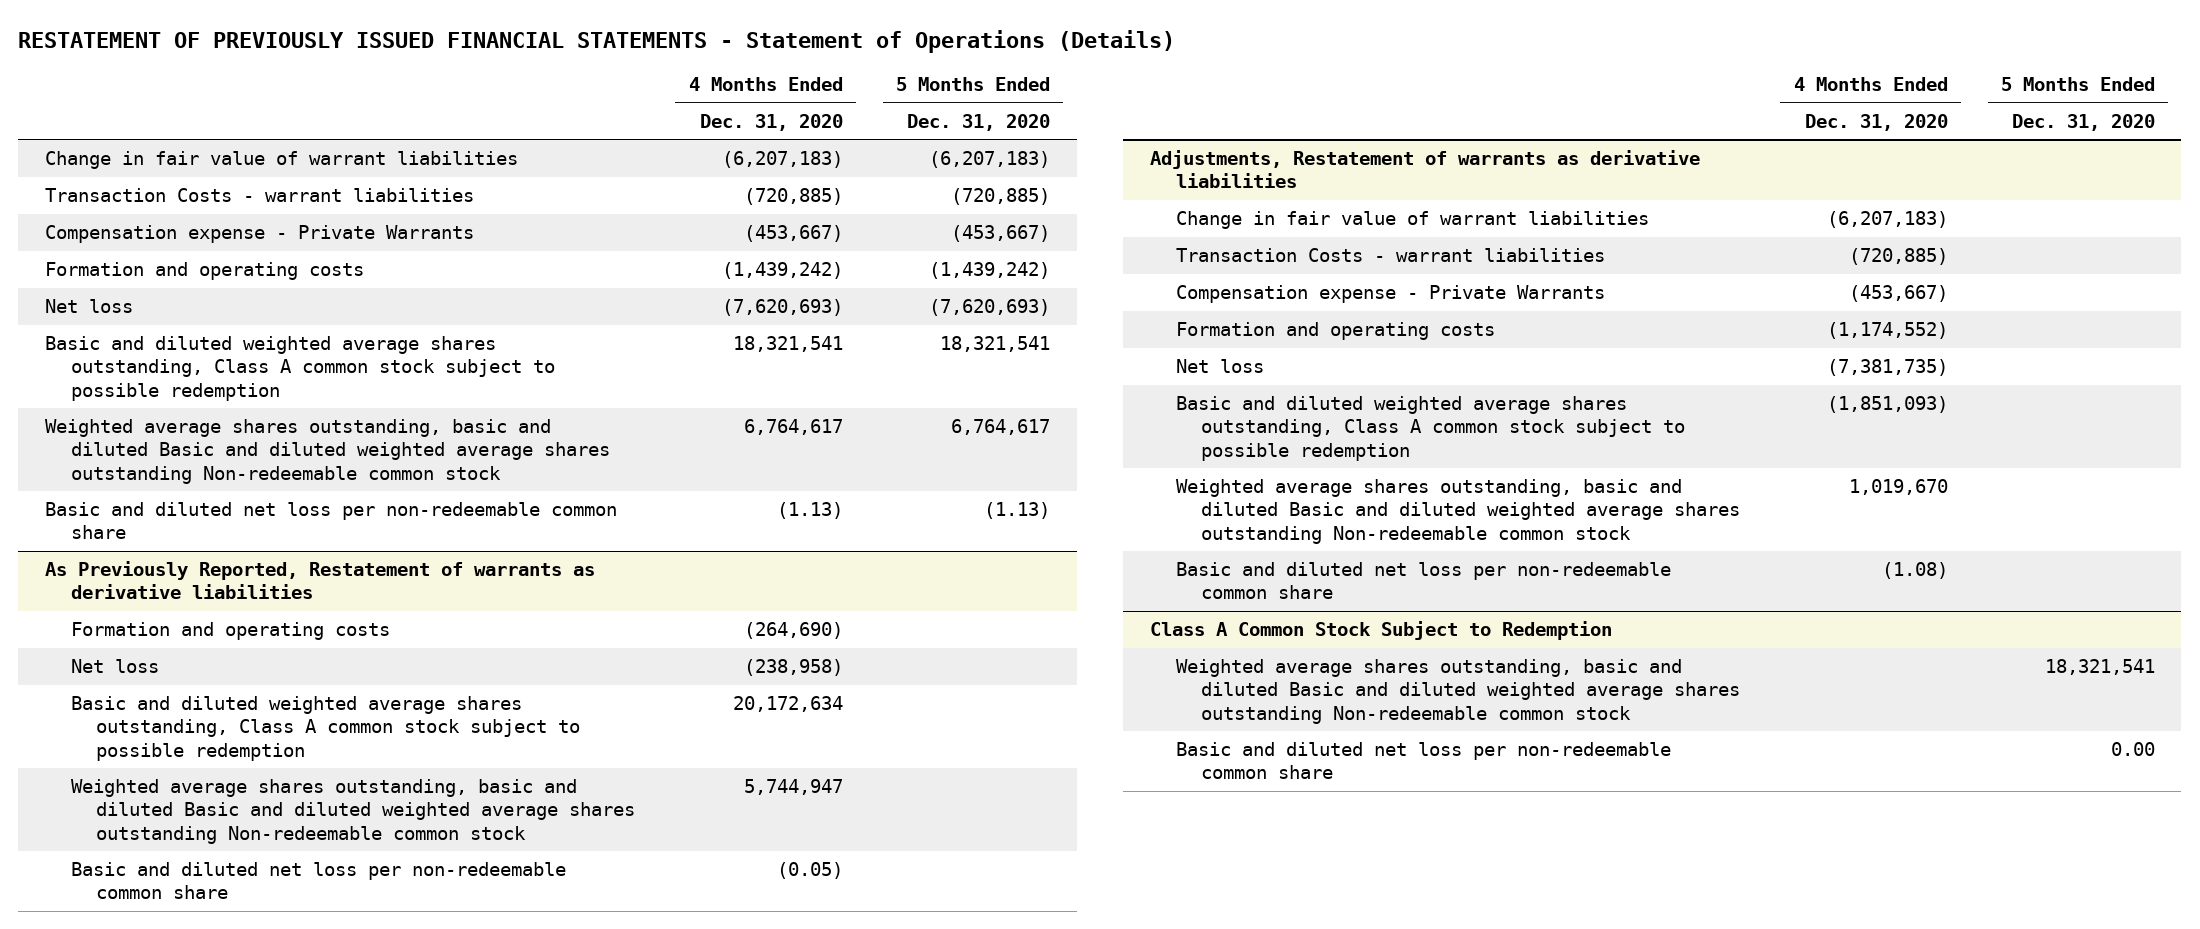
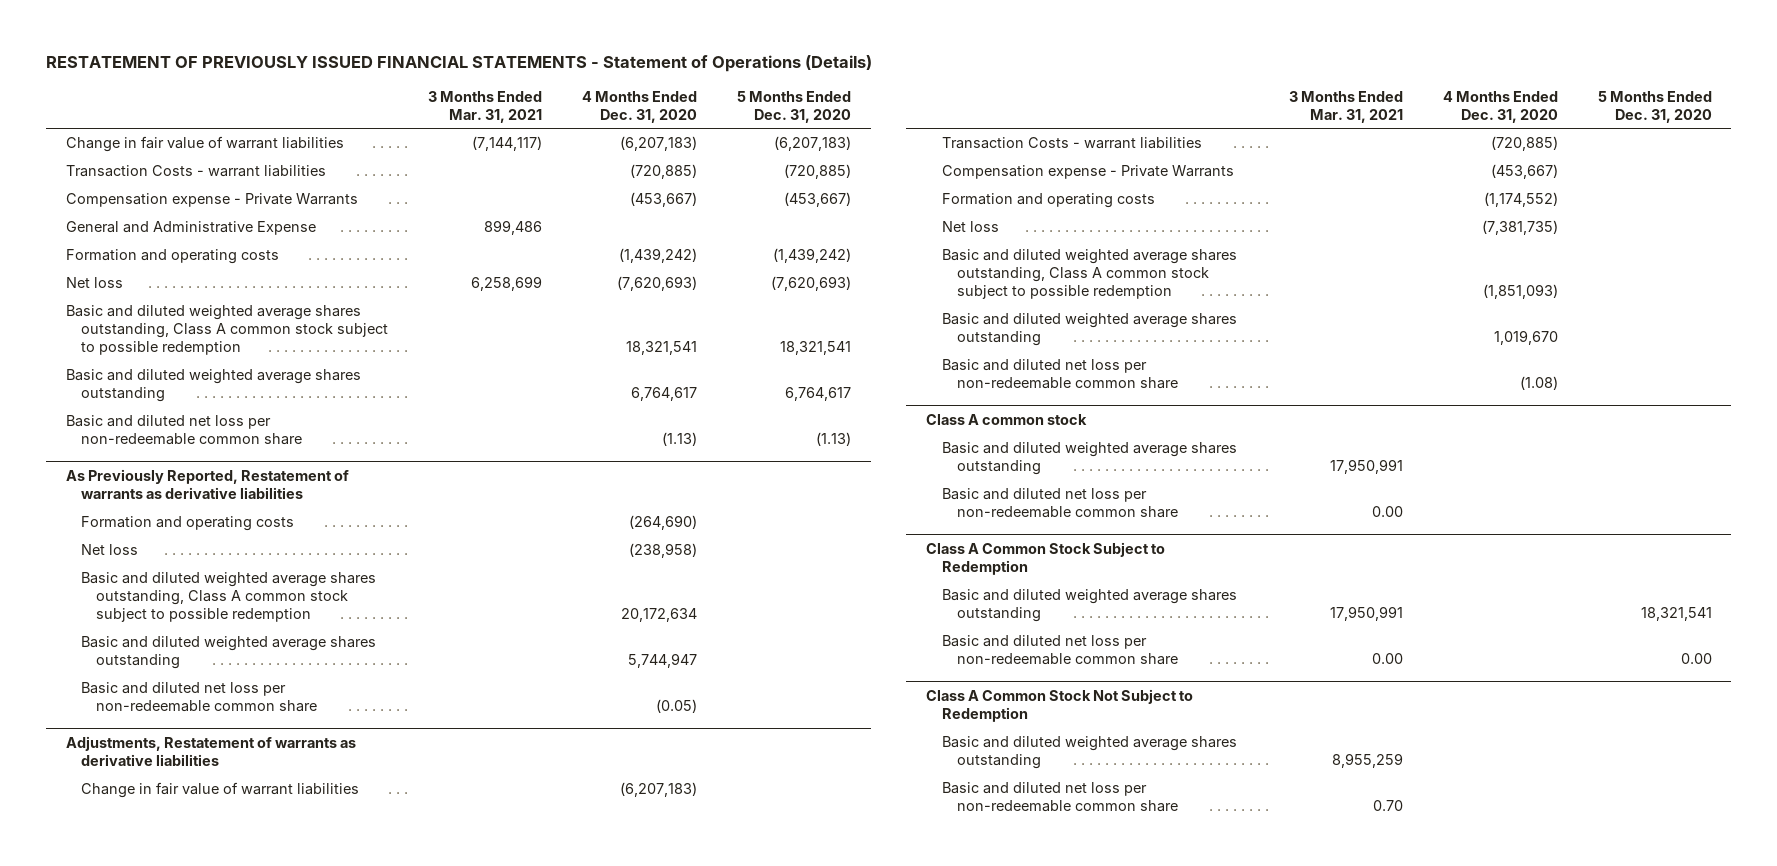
- | 4 Months Ended Dec. 31, 2020 | 5 Months Ended Dec. 31, 2020
+ | 3 Months Ended Mar. 31, 2021 | 4 Months Ended Dec. 31, 2020 | 5 Months Ended Dec. 31, 2020
+ General and Administrative Expense | 899,486 | |
- Weighted average shares outstanding, basic and diluted Basic and diluted weighted average shares outstanding Non-redeemable common stock | 6,764,617 | 6,764,617
+ Basic and diluted weighted average shares outstanding | | 6,764,617 | 6,764,617
@ As Previously Reported, Restatement of warrants as derivative liabilities
- Weighted average shares outstanding, basic and diluted Basic and diluted weighted average shares outstanding Non-redeemable common stock | 5,744,947 |
+ Basic and diluted weighted average shares outstanding | | 5,744,947 |
@ Adjustments, Restatement of warrants as derivative liabilities
- Weighted average shares outstanding, basic and diluted Basic and diluted weighted average shares outstanding Non-redeemable common stock | 1,019,670 |
+ Basic and diluted weighted average shares outstanding | | 1,019,670 |
+ Class A common stock
+ Basic and diluted weighted average shares outstanding | 17,950,991 | |
+ Basic and diluted net loss per non-redeemable common share | 0.00 | |
@ Class A Common Stock Subject to Redemption
- Weighted average shares outstanding, basic and diluted Basic and diluted weighted average shares outstanding Non-redeemable common stock | | 18,321,541
+ Basic and diluted weighted average shares outstanding | 17,950,991 | | 18,321,541
+ Class A Common Stock Not Subject to Redemption
+ Basic and diluted weighted average shares outstanding | 8,955,259 | |
+ Basic and diluted net loss per non-redeemable common share | 0.70 | |

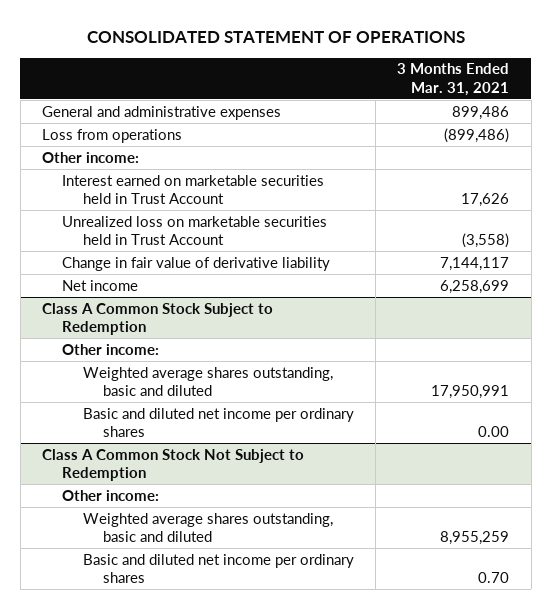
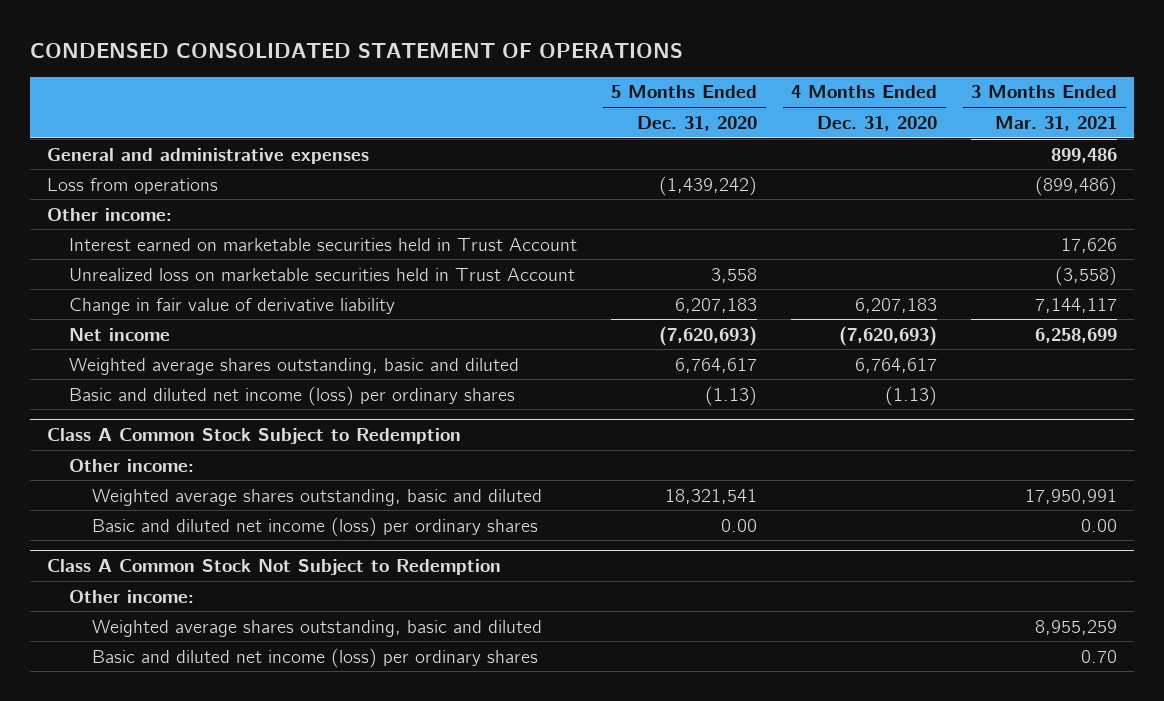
- CONSOLIDATED STATEMENT OF OPERATIONS
+ CONDENSED CONSOLIDATED STATEMENT OF OPERATIONS
- | 3 Months Ended Mar. 31, 2021
+ | 5 Months Ended Dec. 31, 2020 | 4 Months Ended Dec. 31, 2020 | 3 Months Ended Mar. 31, 2021
+ Weighted average shares outstanding, basic and diluted | 6,764,617 | 6,764,617 |
+ Basic and diluted net income (loss) per ordinary shares | (1.13) | (1.13) |
@ Class A Common Stock Subject to Redemption
- Basic and diluted net income per ordinary shares | 0.00
+ Basic and diluted net income (loss) per ordinary shares | 0.00 | | 0.00
@ Class A Common Stock Not Subject to Redemption
- Basic and diluted net income per ordinary shares | 0.70
+ Basic and diluted net income (loss) per ordinary shares | | | 0.70

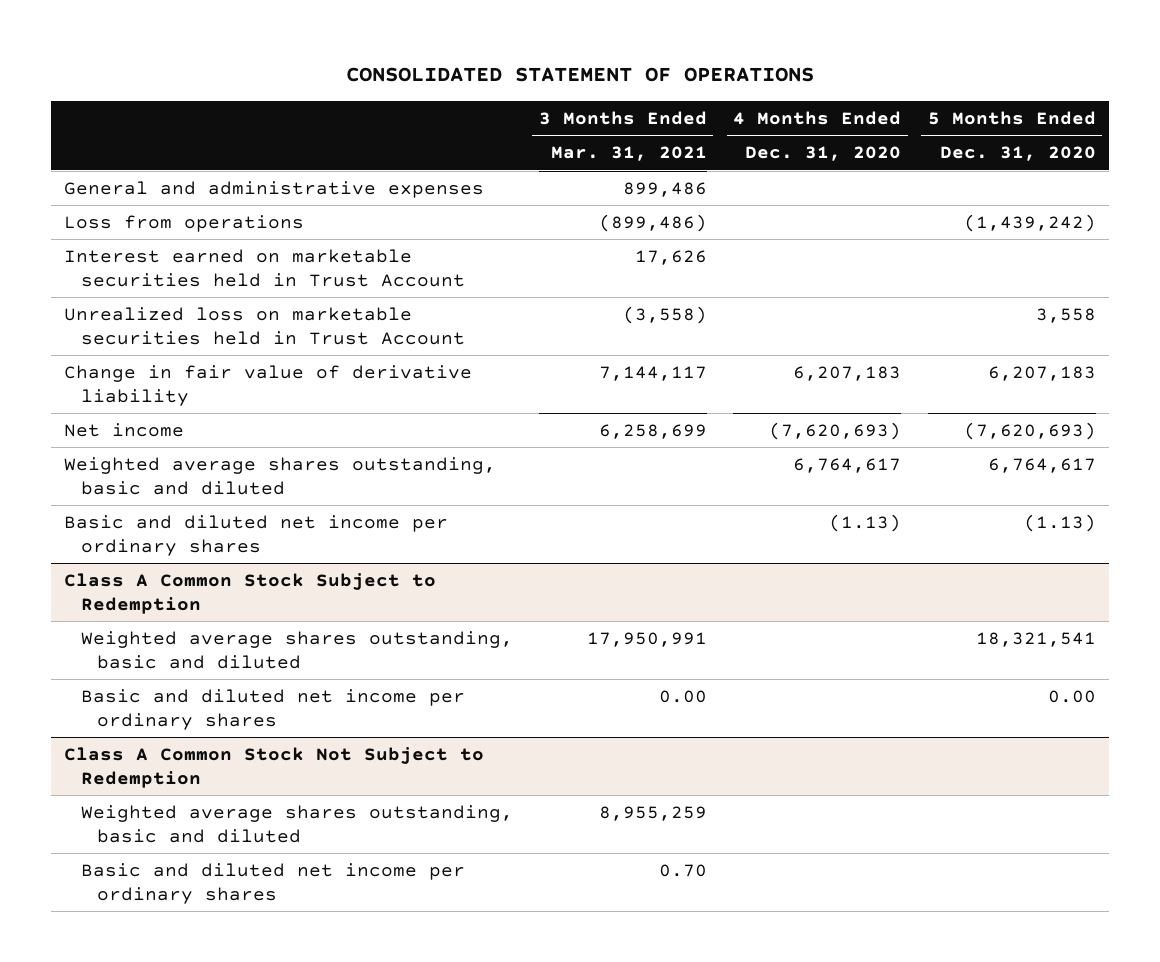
- CONDENSED CONSOLIDATED STATEMENT OF OPERATIONS
+ CONSOLIDATED STATEMENT OF OPERATIONS
- | 5 Months Ended Dec. 31, 2020 | 4 Months Ended Dec. 31, 2020 | 3 Months Ended Mar. 31, 2021
+ | 3 Months Ended Mar. 31, 2021 | 4 Months Ended Dec. 31, 2020 | 5 Months Ended Dec. 31, 2020
- Other income:
- Basic and diluted net income (loss) per ordinary shares | (1.13) | (1.13) |
+ Basic and diluted net income per ordinary shares | | (1.13) | (1.13)
@ Class A Common Stock Subject to Redemption
- Other income:
- Basic and diluted net income (loss) per ordinary shares | 0.00 | | 0.00
+ Basic and diluted net income per ordinary shares | 0.00 | | 0.00
@ Class A Common Stock Not Subject to Redemption
- Other income:
- Basic and diluted net income (loss) per ordinary shares | | | 0.70
+ Basic and diluted net income per ordinary shares | 0.70 | |

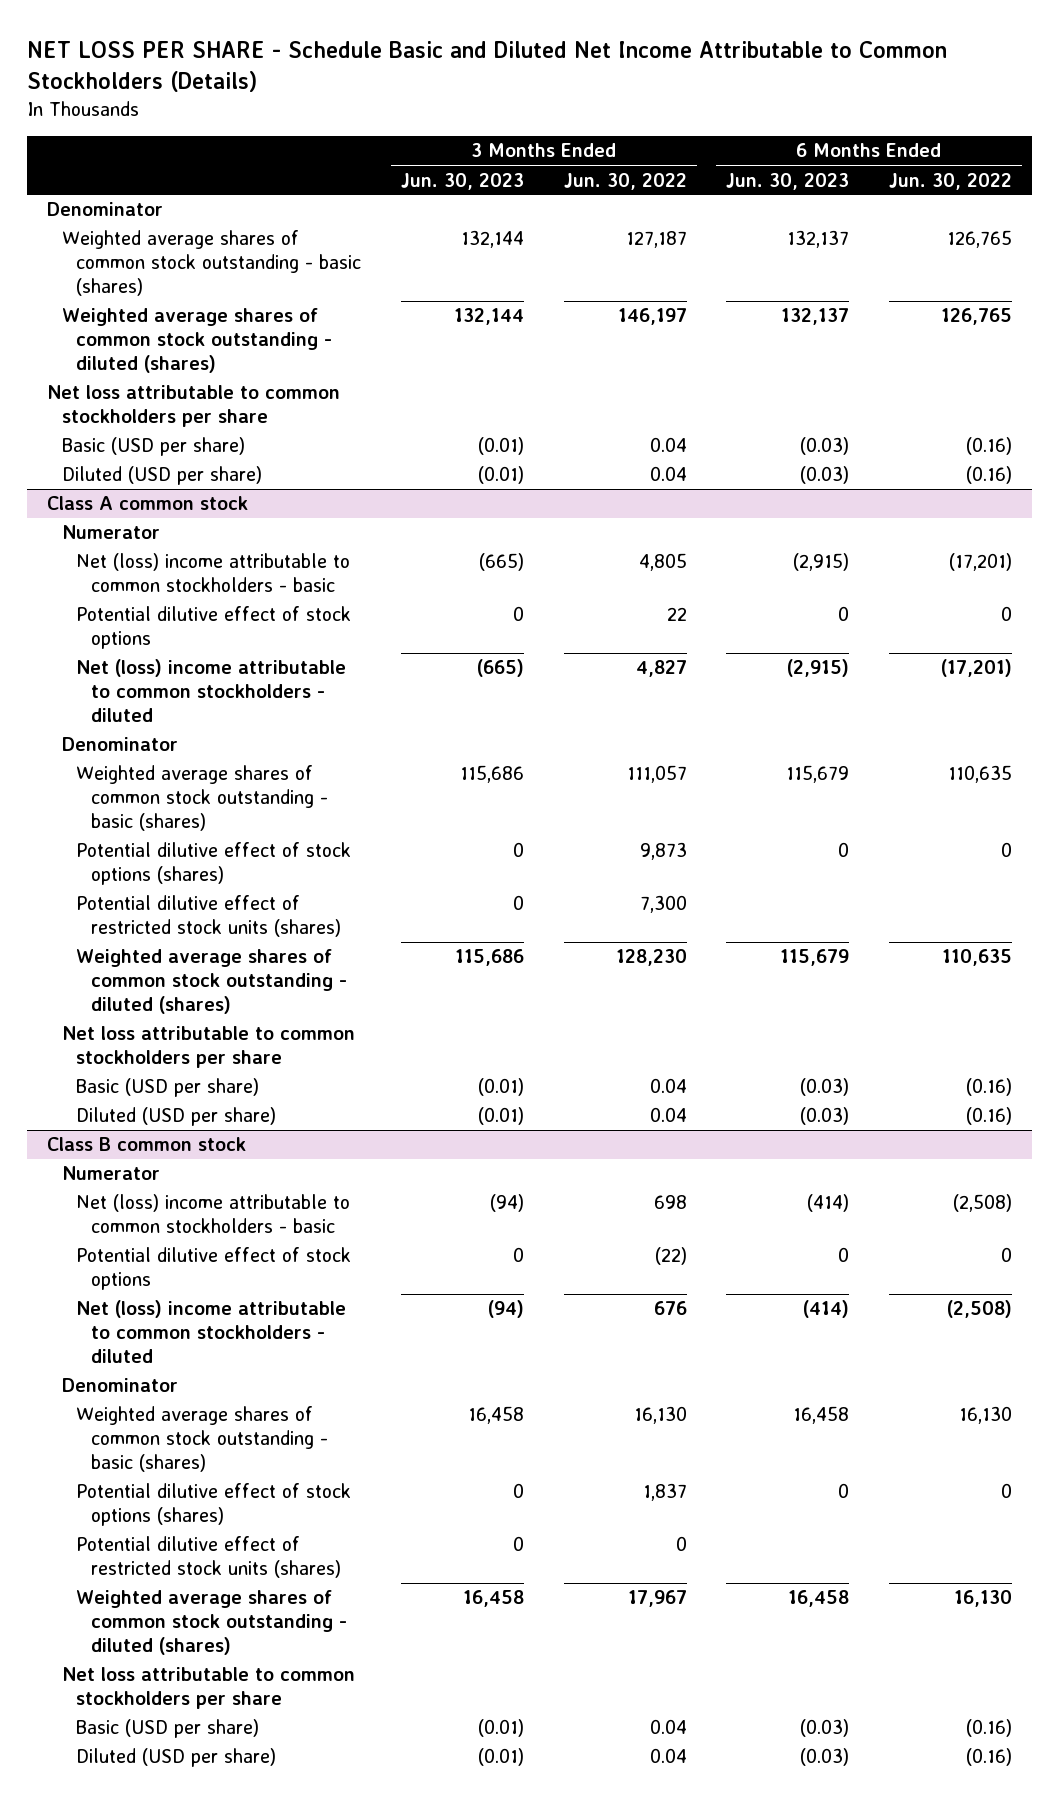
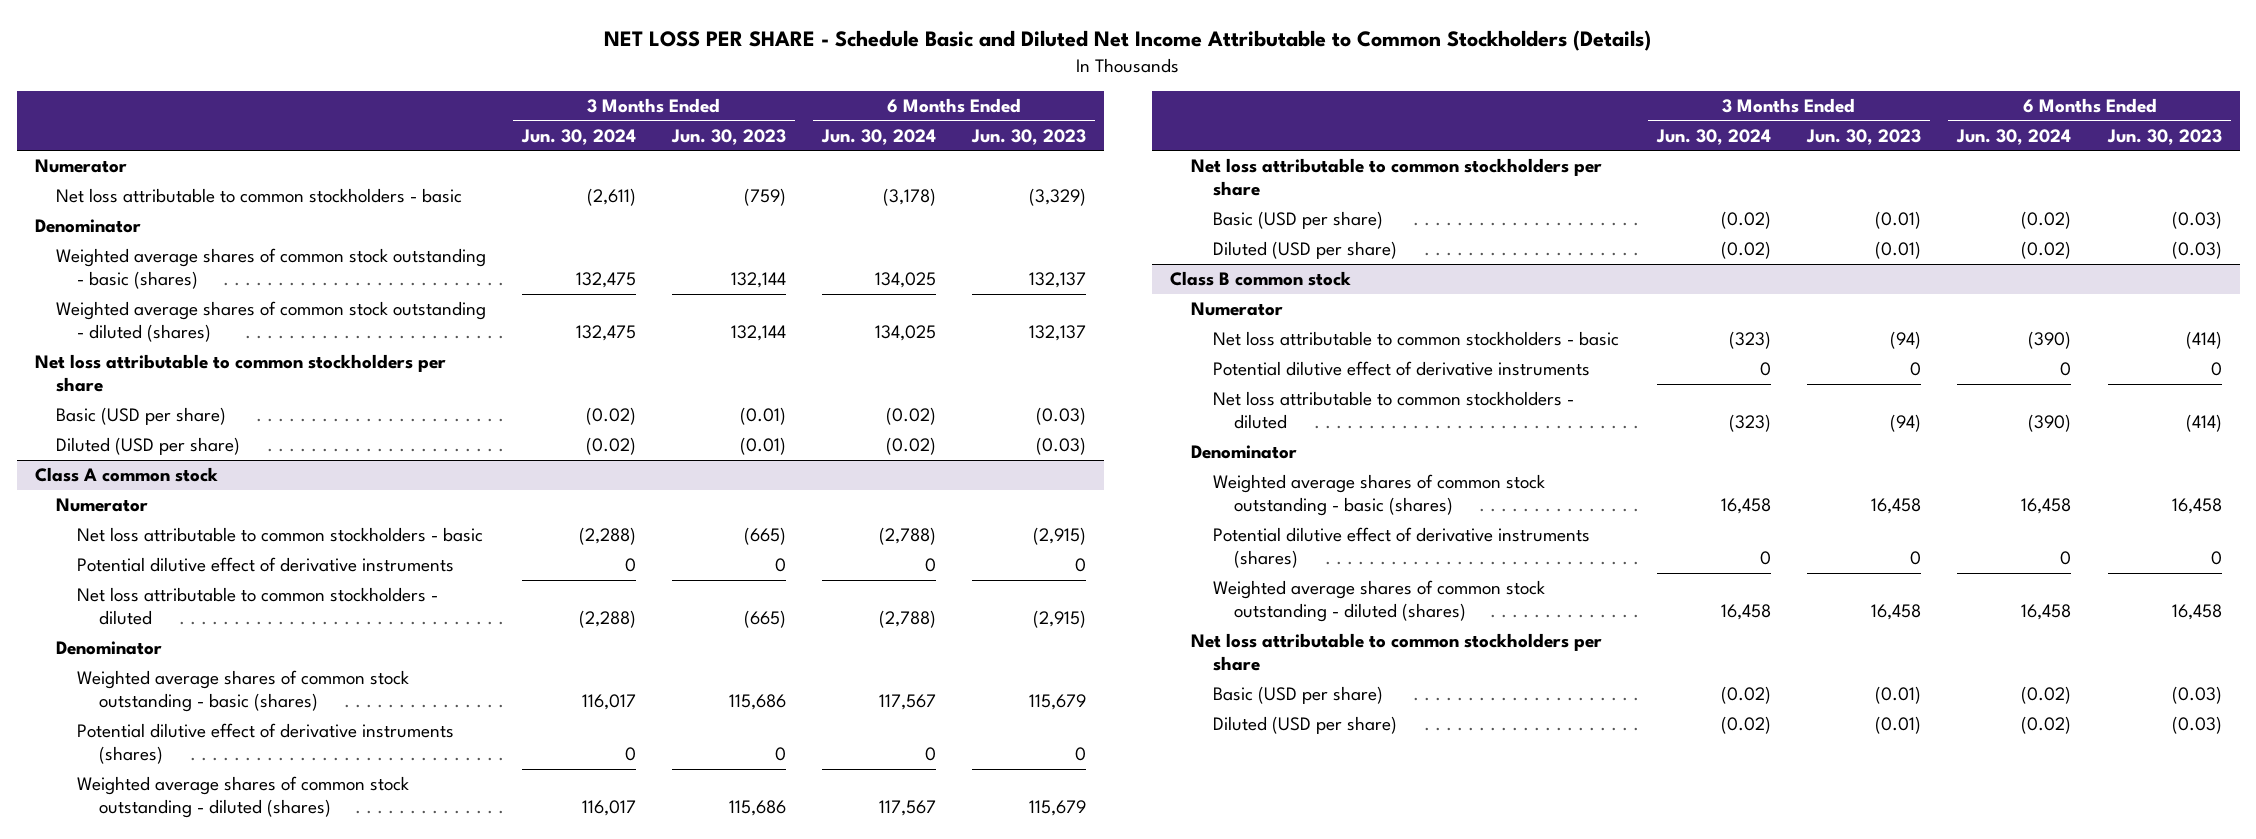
- | 3 Months Ended Jun. 30, 2023 | 3 Months Ended Jun. 30, 2022 | 6 Months Ended Jun. 30, 2023 | 6 Months Ended Jun. 30, 2022
+ | 3 Months Ended Jun. 30, 2024 | 3 Months Ended Jun. 30, 2023 | 6 Months Ended Jun. 30, 2024 | 6 Months Ended Jun. 30, 2023
+ Numerator
+ Net loss attributable to common stockholders - basic | (2,611) | (759) | (3,178) | (3,329)
@ Class A common stock
- Net (loss) income attributable to common stockholders - basic | (665) | 4,805 | (2,915) | (17,201)
- Potential dilutive effect of stock options | 0 | 22 | 0 | 0
- Net (loss) income attributable to common stockholders - diluted | (665) | 4,827 | (2,915) | (17,201)
+ Net loss attributable to common stockholders - basic | (2,288) | (665) | (2,788) | (2,915)
+ Potential dilutive effect of derivative instruments | 0 | 0 | 0 | 0
+ Net loss attributable to common stockholders - diluted | (2,288) | (665) | (2,788) | (2,915)
- Potential dilutive effect of stock options (shares) | 0 | 9,873 | 0 | 0
- Potential dilutive effect of restricted stock units (shares) | 0 | 7,300 | |
+ Potential dilutive effect of derivative instruments (shares) | 0 | 0 | 0 | 0
@ Class B common stock
- Net (loss) income attributable to common stockholders - basic | (94) | 698 | (414) | (2,508)
- Potential dilutive effect of stock options | 0 | (22) | 0 | 0
- Net (loss) income attributable to common stockholders - diluted | (94) | 676 | (414) | (2,508)
+ Net loss attributable to common stockholders - basic | (323) | (94) | (390) | (414)
+ Potential dilutive effect of derivative instruments | 0 | 0 | 0 | 0
+ Net loss attributable to common stockholders - diluted | (323) | (94) | (390) | (414)
- Potential dilutive effect of stock options (shares) | 0 | 1,837 | 0 | 0
- Potential dilutive effect of restricted stock units (shares) | 0 | 0 | |
+ Potential dilutive effect of derivative instruments (shares) | 0 | 0 | 0 | 0

